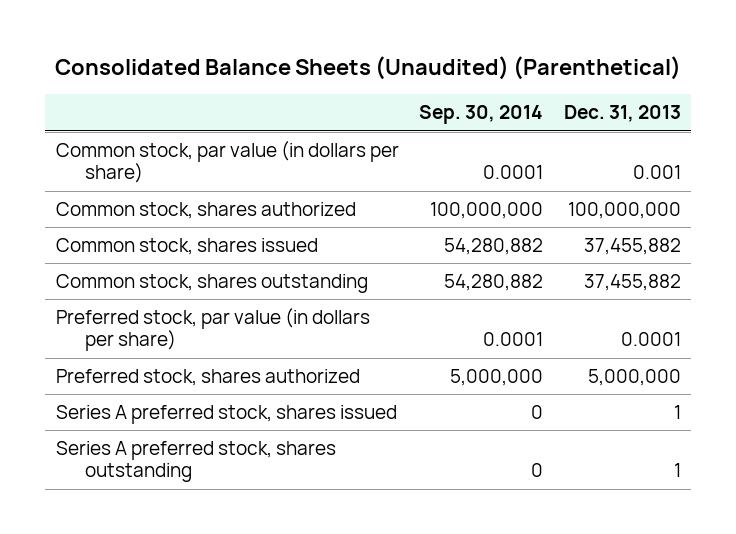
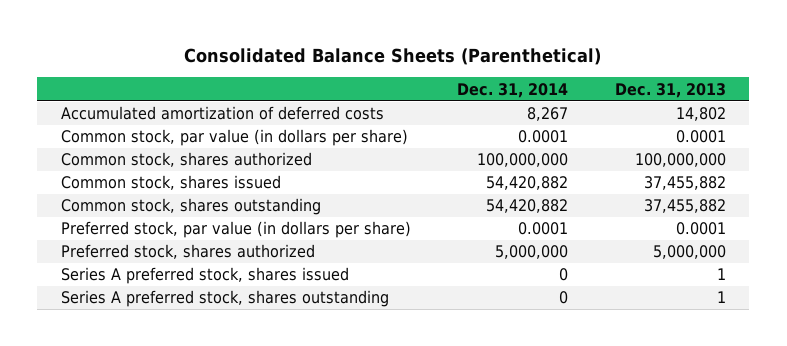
- Consolidated Balance Sheets (Unaudited) (Parenthetical)
+ Consolidated Balance Sheets (Parenthetical)
- | Sep. 30, 2014 | Dec. 31, 2013
+ | Dec. 31, 2014 | Dec. 31, 2013
- Common stock, par value (in dollars per share) | 0.0001 | 0.001
+ Accumulated amortization of deferred costs | 8,267 | 14,802
+ Common stock, par value (in dollars per share) | 0.0001 | 0.0001

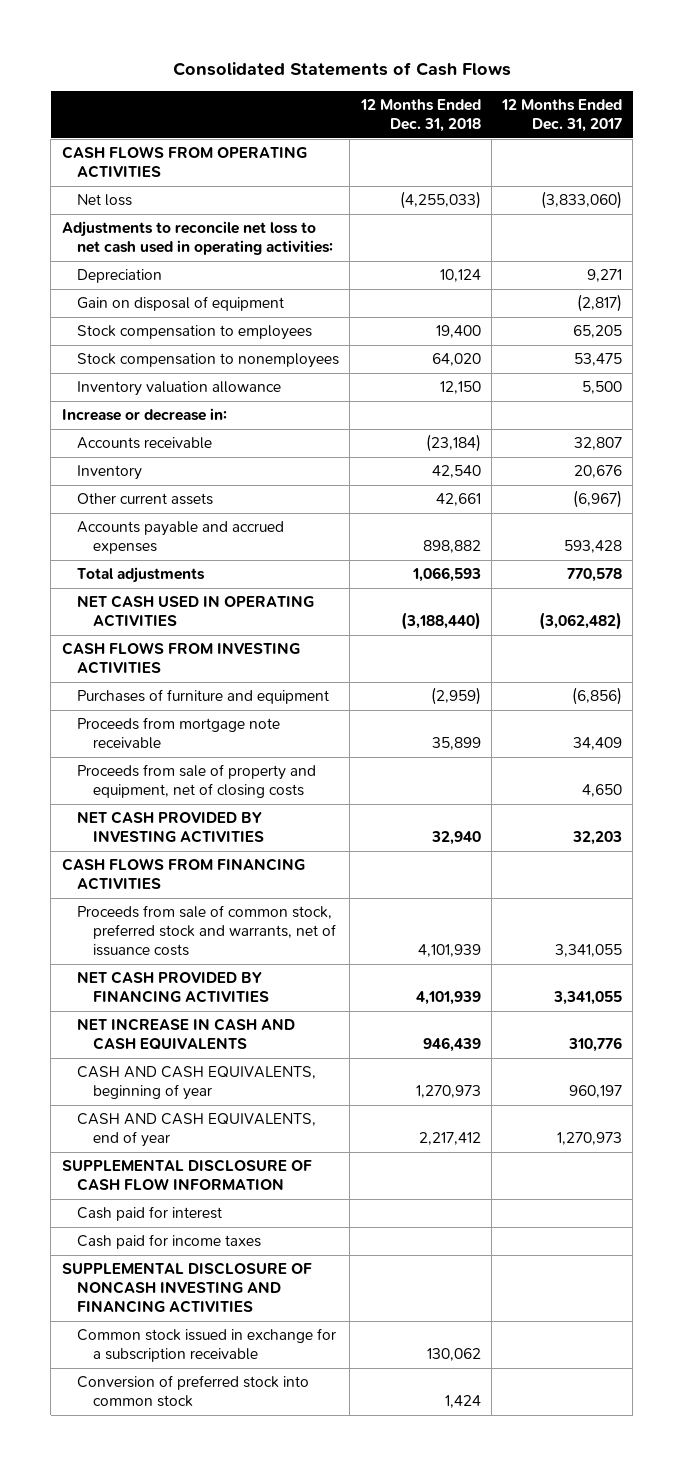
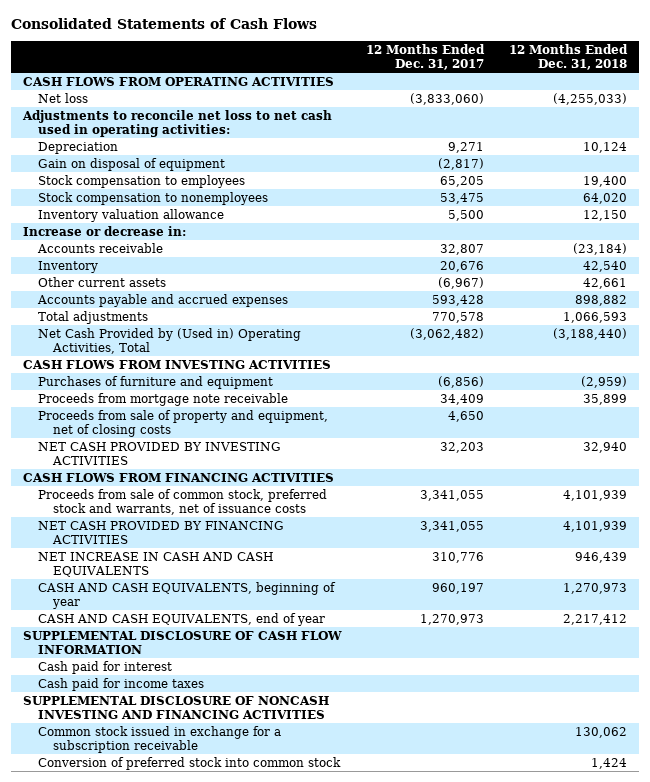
- | 12 Months Ended Dec. 31, 2018 | 12 Months Ended Dec. 31, 2017
+ | 12 Months Ended Dec. 31, 2017 | 12 Months Ended Dec. 31, 2018
- NET CASH USED IN OPERATING ACTIVITIES | (3,188,440) | (3,062,482)
+ Net Cash Provided by (Used in) Operating Activities, Total | (3,062,482) | (3,188,440)

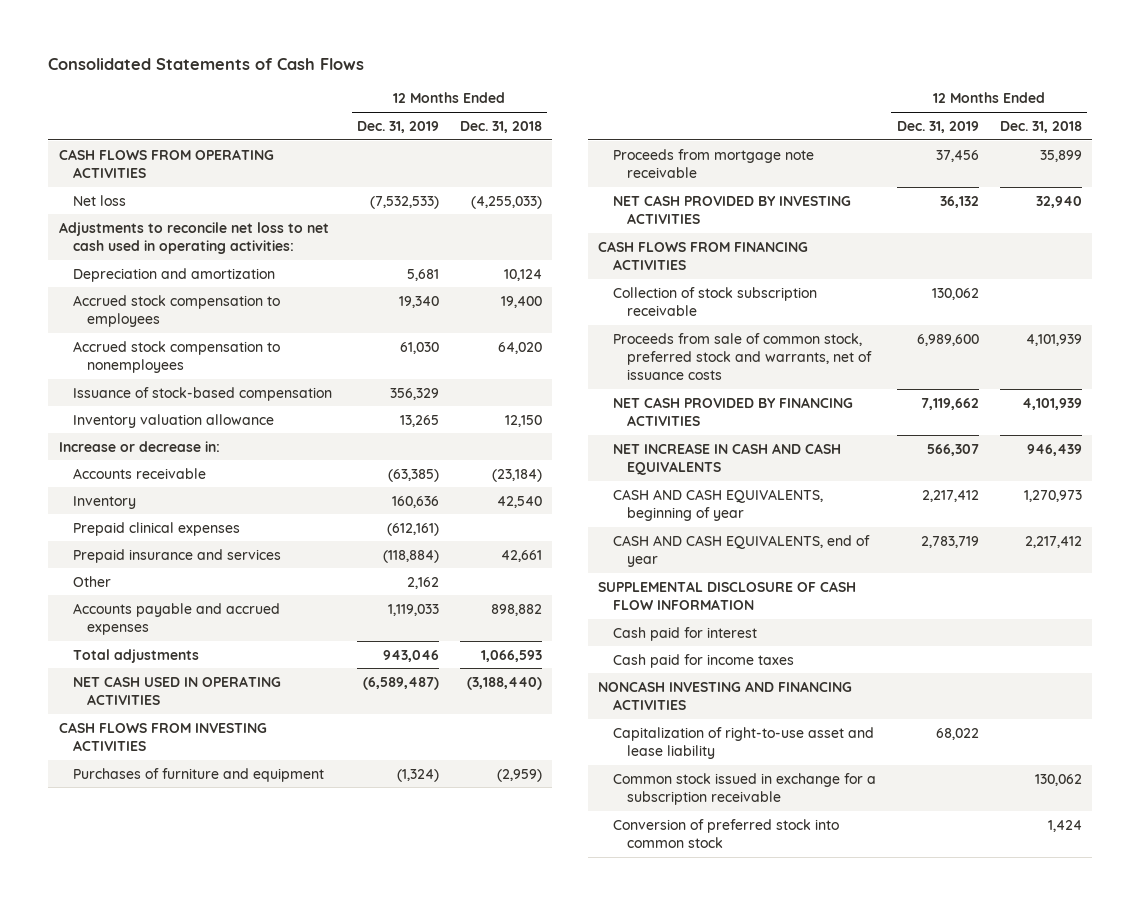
- | 12 Months Ended Dec. 31, 2017 | 12 Months Ended Dec. 31, 2018
+ | 12 Months Ended Dec. 31, 2019 | 12 Months Ended Dec. 31, 2018
- Depreciation | 9,271 | 10,124
- Gain on disposal of equipment | (2,817) |
- Stock compensation to employees | 65,205 | 19,400
- Stock compensation to nonemployees | 53,475 | 64,020
+ Depreciation and amortization | 5,681 | 10,124
+ Accrued stock compensation to employees | 19,340 | 19,400
+ Accrued stock compensation to nonemployees | 61,030 | 64,020
+ Issuance of stock-based compensation | 356,329 |
- Other current assets | (6,967) | 42,661
+ Prepaid clinical expenses | (612,161) |
+ Prepaid insurance and services | (118,884) | 42,661
+ Other | 2,162 |
- Net Cash Provided by (Used in) Operating Activities, Total | (3,062,482) | (3,188,440)
+ NET CASH USED IN OPERATING ACTIVITIES | (6,589,487) | (3,188,440)
- Proceeds from sale of property and equipment, net of closing costs | 4,650 |
+ Collection of stock subscription receivable | 130,062 |
- SUPPLEMENTAL DISCLOSURE OF NONCASH INVESTING AND FINANCING ACTIVITIES
+ NONCASH INVESTING AND FINANCING ACTIVITIES
+ Capitalization of right-to-use asset and lease liability | 68,022 |

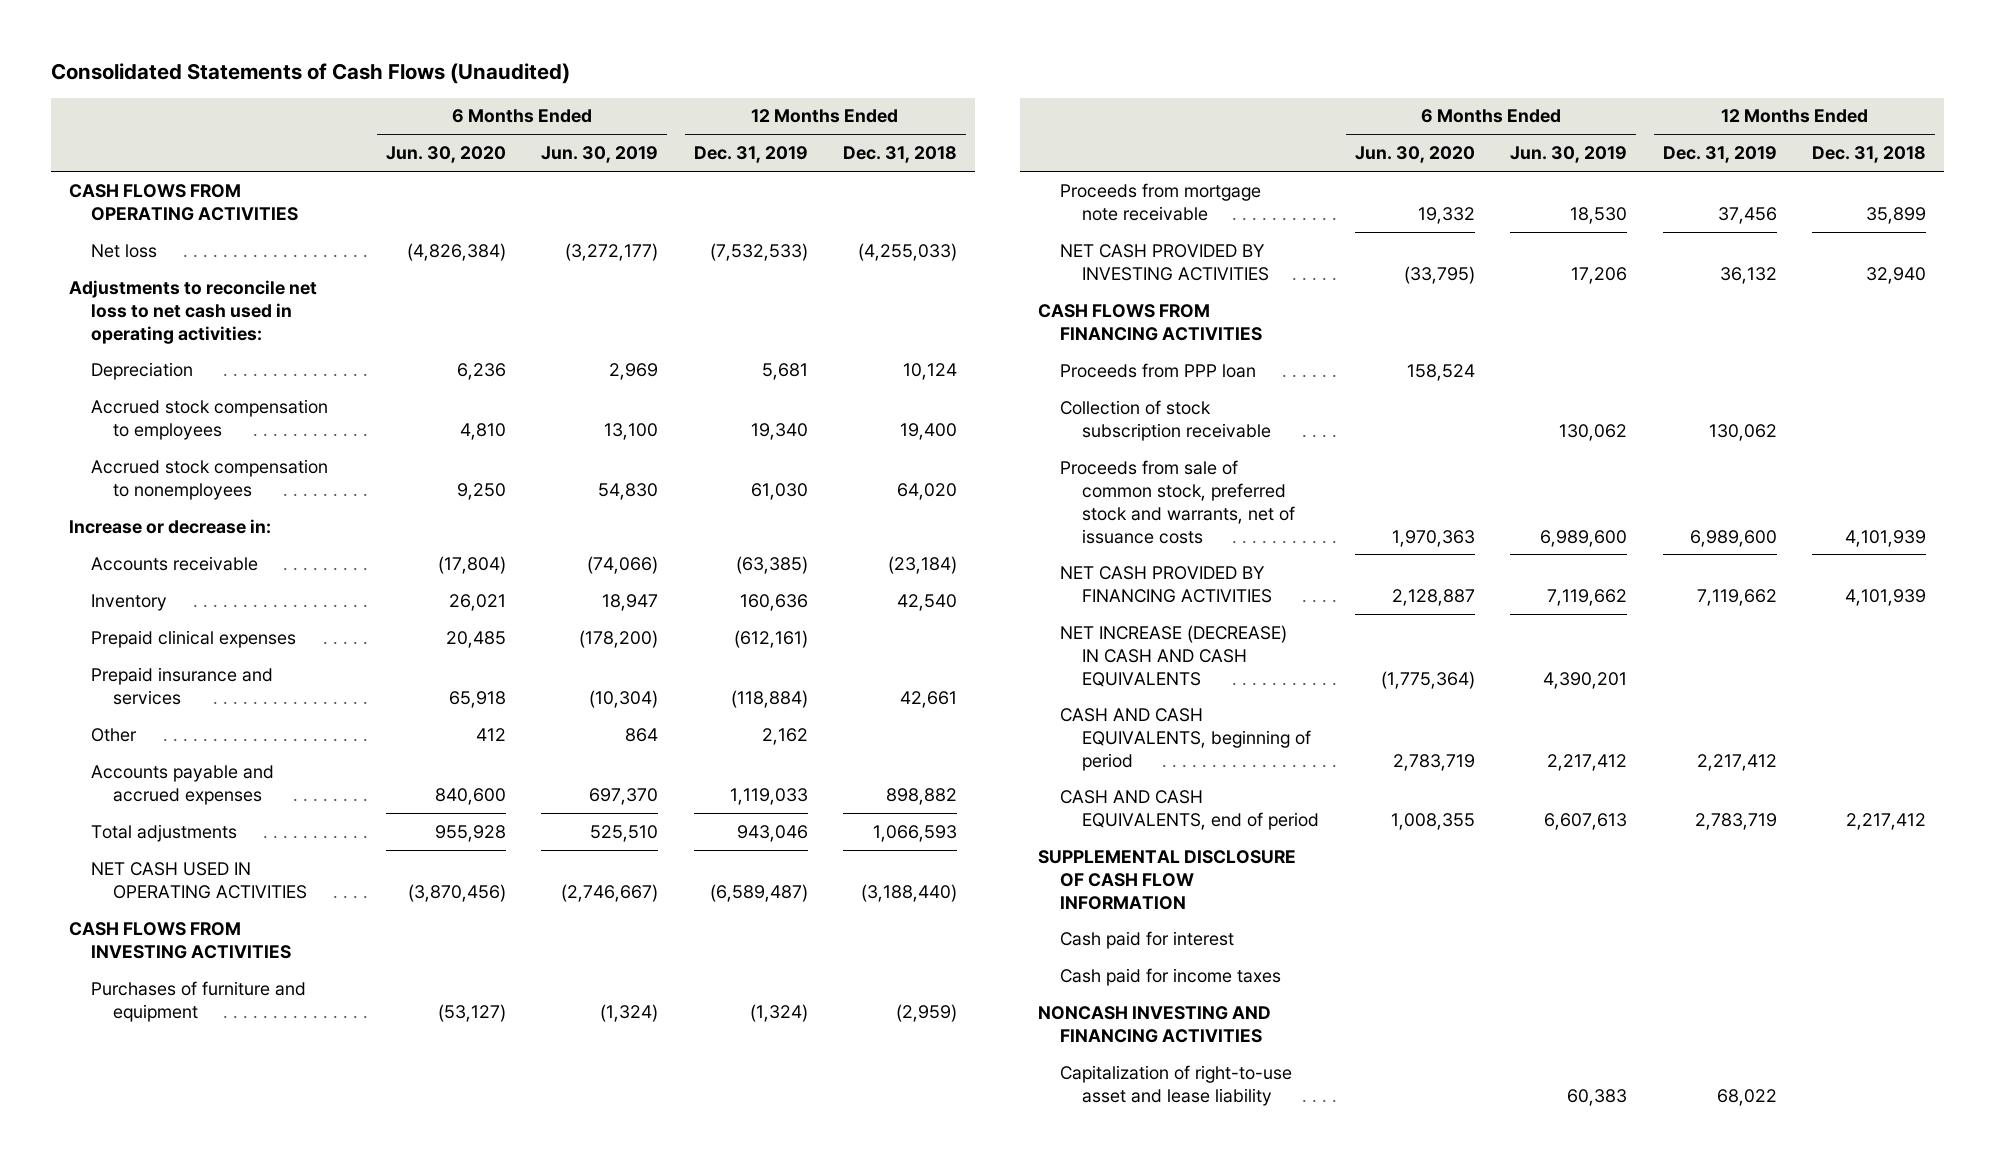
- Consolidated Statements of Cash Flows
+ Consolidated Statements of Cash Flows (Unaudited)
- | 12 Months Ended Dec. 31, 2019 | 12 Months Ended Dec. 31, 2018
+ | 6 Months Ended Jun. 30, 2020 | 6 Months Ended Jun. 30, 2019 | 12 Months Ended Dec. 31, 2019 | 12 Months Ended Dec. 31, 2018
- Depreciation and amortization | 5,681 | 10,124
+ Depreciation | 6,236 | 2,969 | 5,681 | 10,124
- Issuance of stock-based compensation | 356,329 |
- Inventory valuation allowance | 13,265 | 12,150
+ Proceeds from PPP loan | 158,524 | | |
- NET INCREASE IN CASH AND CASH EQUIVALENTS | 566,307 | 946,439
- CASH AND CASH EQUIVALENTS, beginning of year | 2,217,412 | 1,270,973
- CASH AND CASH EQUIVALENTS, end of year | 2,783,719 | 2,217,412
+ NET INCREASE (DECREASE) IN CASH AND CASH EQUIVALENTS | (1,775,364) | 4,390,201 | |
+ CASH AND CASH EQUIVALENTS, beginning of period | 2,783,719 | 2,217,412 | 2,217,412 |
+ CASH AND CASH EQUIVALENTS, end of period | 1,008,355 | 6,607,613 | 2,783,719 | 2,217,412
- Common stock issued in exchange for a subscription receivable | | 130,062
- Conversion of preferred stock into common stock | | 1,424

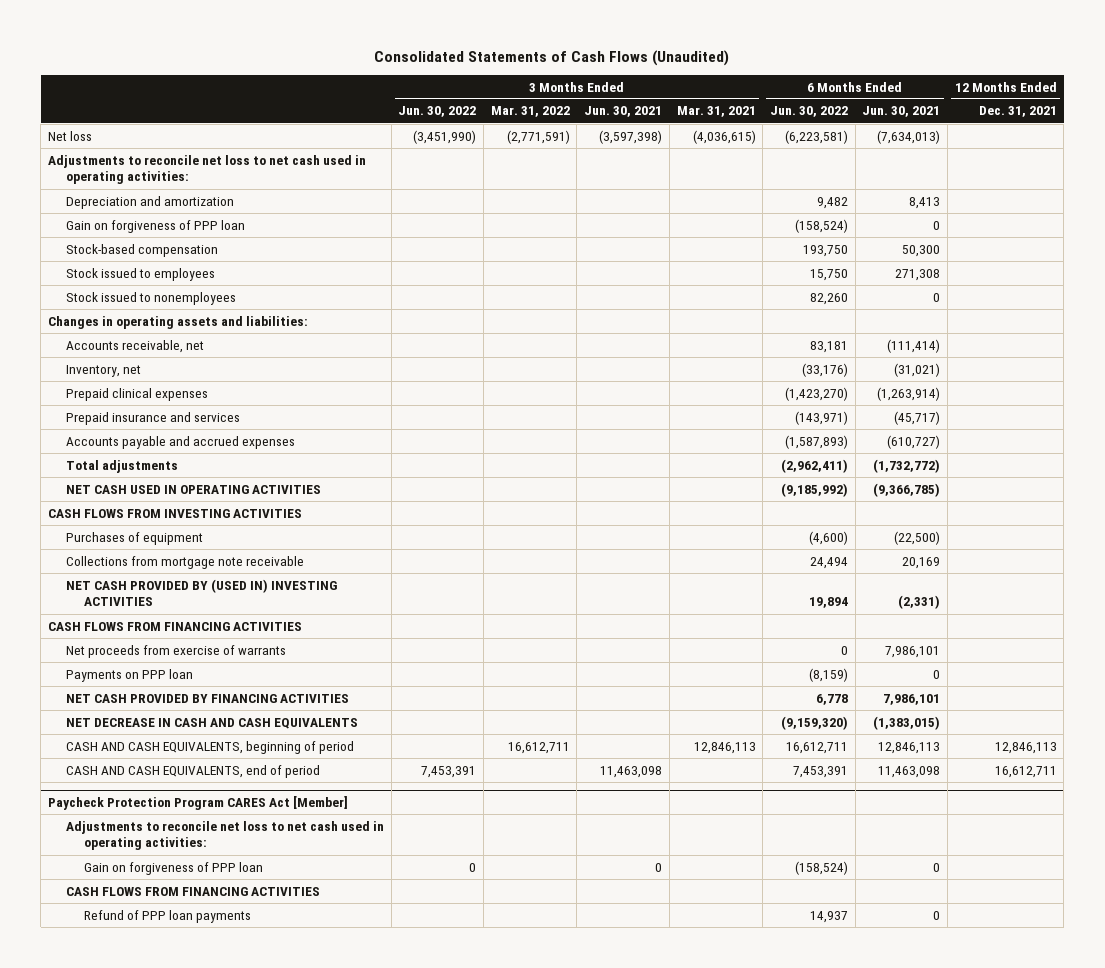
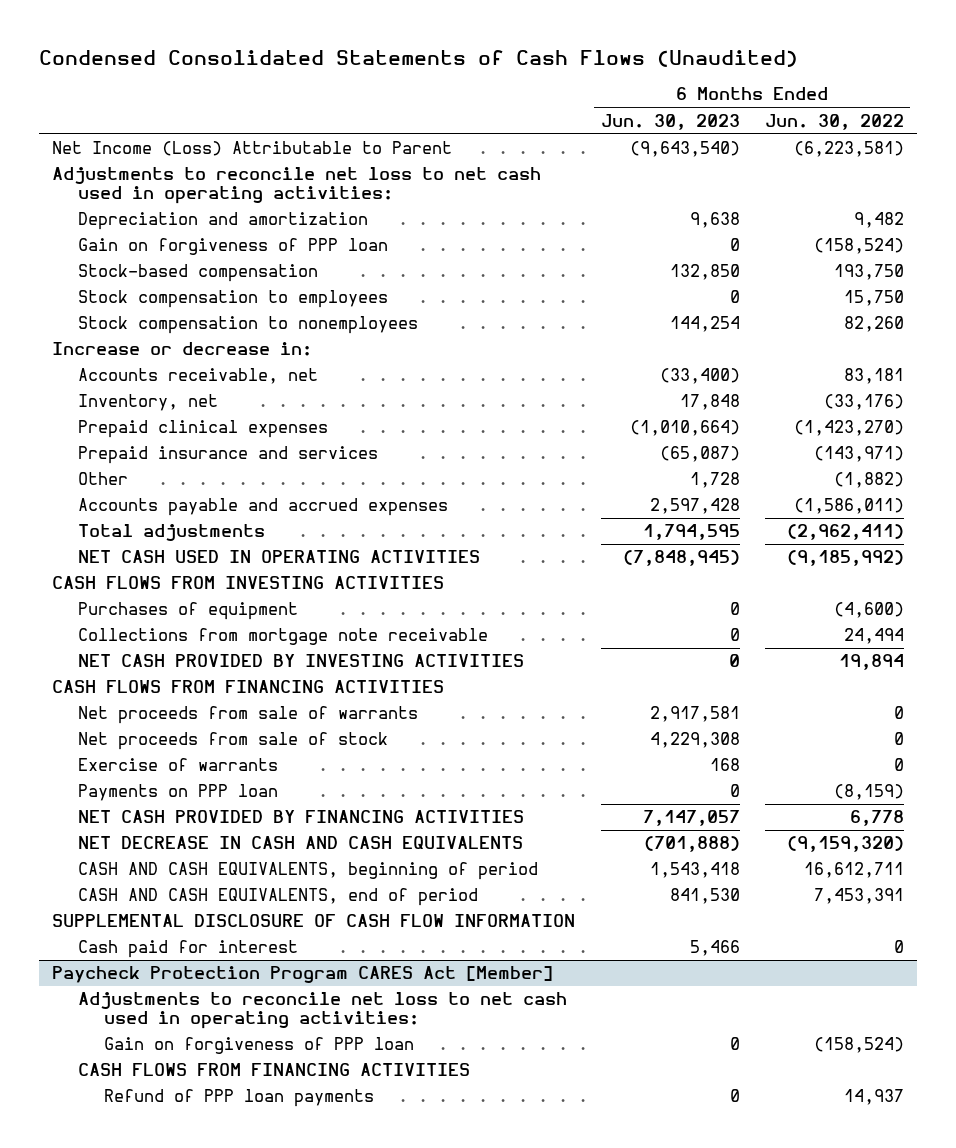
- Consolidated Statements of Cash Flows (Unaudited)
+ Condensed Consolidated Statements of Cash Flows (Unaudited)
- | 3 Months Ended Jun. 30, 2022 | 3 Months Ended Mar. 31, 2022 | 3 Months Ended Jun. 30, 2021 | 3 Months Ended Mar. 31, 2021 | 6 Months Ended Jun. 30, 2022 | 6 Months Ended Jun. 30, 2021 | 12 Months Ended Dec. 31, 2021
+ | 6 Months Ended Jun. 30, 2023 | 6 Months Ended Jun. 30, 2022
- Net loss | (3,451,990) | (2,771,591) | (3,597,398) | (4,036,615) | (6,223,581) | (7,634,013) |
+ Net Income (Loss) Attributable to Parent | (9,643,540) | (6,223,581)
- Stock issued to employees | | | | | 15,750 | 271,308 |
- Stock issued to nonemployees | | | | | 82,260 | 0 |
- Changes in operating assets and liabilities:
+ Stock compensation to employees | 0 | 15,750
+ Stock compensation to nonemployees | 144,254 | 82,260
+ Increase or decrease in:
- Accounts payable and accrued expenses | | | | | (1,587,893) | (610,727) |
+ Other | 1,728 | (1,882)
+ Accounts payable and accrued expenses | 2,597,428 | (1,586,011)
- NET CASH PROVIDED BY (USED IN) INVESTING ACTIVITIES | | | | | 19,894 | (2,331) |
+ NET CASH PROVIDED BY INVESTING ACTIVITIES | 0 | 19,894
- Net proceeds from exercise of warrants | | | | | 0 | 7,986,101 |
+ Net proceeds from sale of warrants | 2,917,581 | 0
+ Net proceeds from sale of stock | 4,229,308 | 0
+ Exercise of warrants | 168 | 0
+ SUPPLEMENTAL DISCLOSURE OF CASH FLOW INFORMATION
+ Cash paid for interest | 5,466 | 0

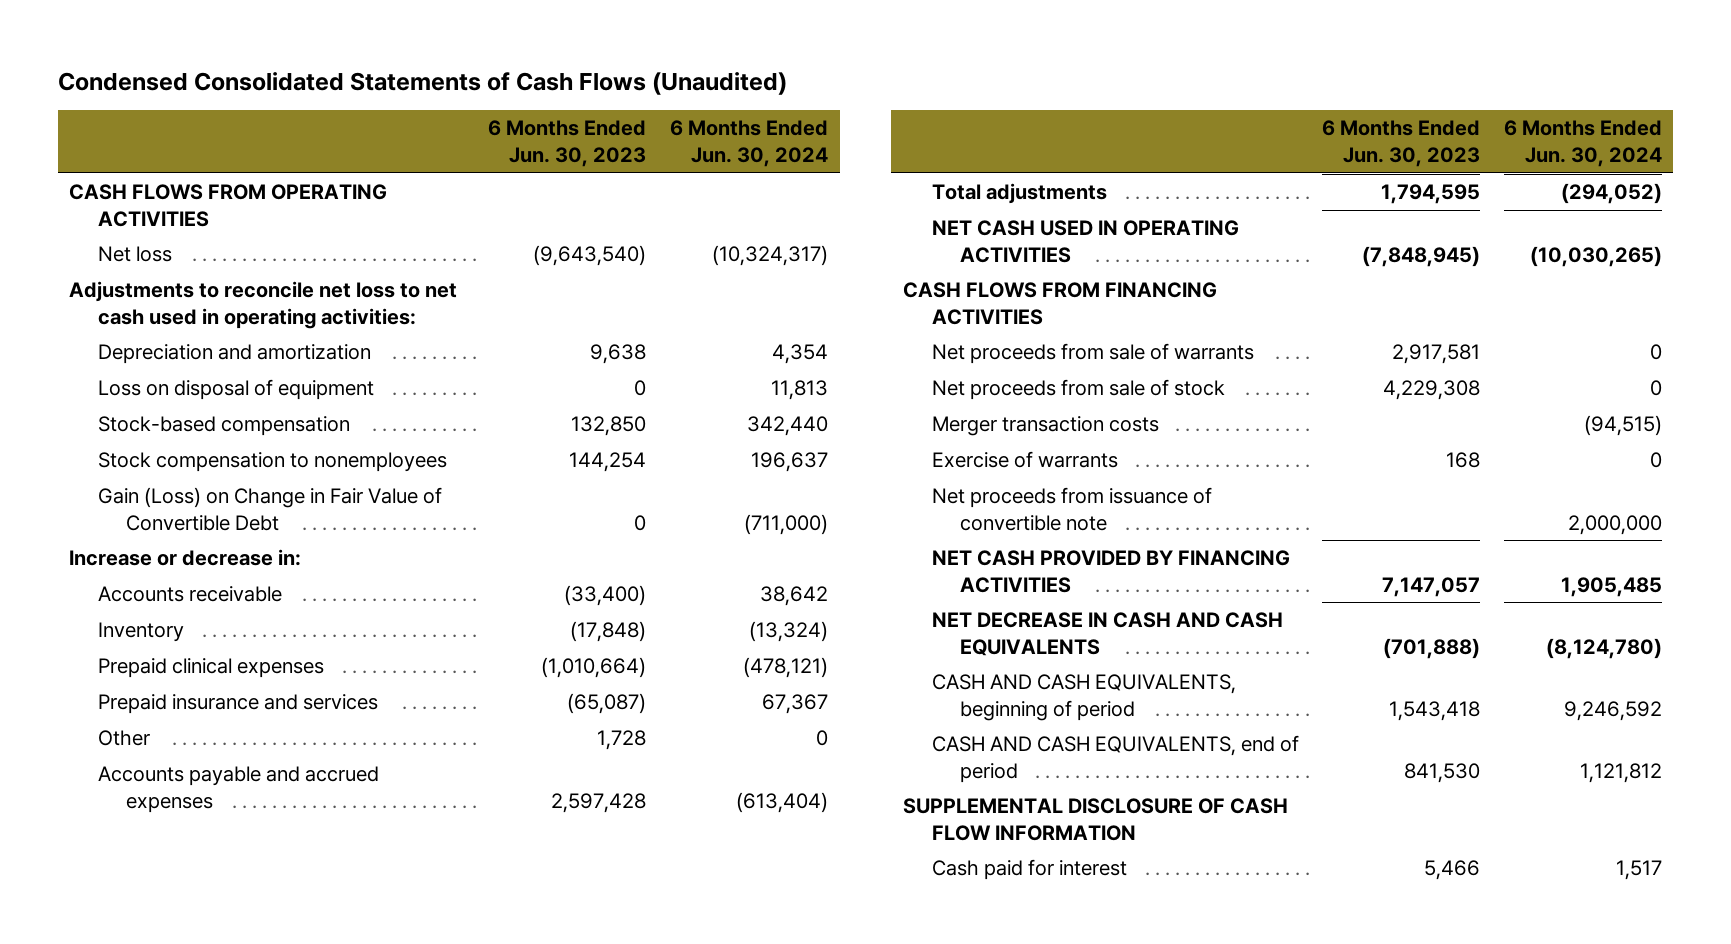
- | 6 Months Ended Jun. 30, 2023 | 6 Months Ended Jun. 30, 2022
+ | 6 Months Ended Jun. 30, 2023 | 6 Months Ended Jun. 30, 2024
- Net Income (Loss) Attributable to Parent | (9,643,540) | (6,223,581)
+ CASH FLOWS FROM OPERATING ACTIVITIES
+ Net loss | (9,643,540) | (10,324,317)
- Gain on forgiveness of PPP loan | 0 | (158,524)
+ Loss on disposal of equipment | 0 | 11,813
- Stock compensation to employees | 0 | 15,750
+ Gain (Loss) on Change in Fair Value of Convertible Debt | 0 | (711,000)
- Accounts receivable, net | (33,400) | 83,181
- Inventory, net | 17,848 | (33,176)
+ Accounts receivable | (33,400) | 38,642
+ Inventory | (17,848) | (13,324)
- CASH FLOWS FROM INVESTING ACTIVITIES
- Purchases of equipment | 0 | (4,600)
- Collections from mortgage note receivable | 0 | 24,494
- NET CASH PROVIDED BY INVESTING ACTIVITIES | 0 | 19,894
+ Merger transaction costs | | (94,515)
- Payments on PPP loan | 0 | (8,159)
+ Net proceeds from issuance of convertible note | | 2,000,000
- Paycheck Protection Program CARES Act [Member]
- Adjustments to reconcile net loss to net cash used in operating activities:
- Gain on forgiveness of PPP loan | 0 | (158,524)
- CASH FLOWS FROM FINANCING ACTIVITIES
- Refund of PPP loan payments | 0 | 14,937

